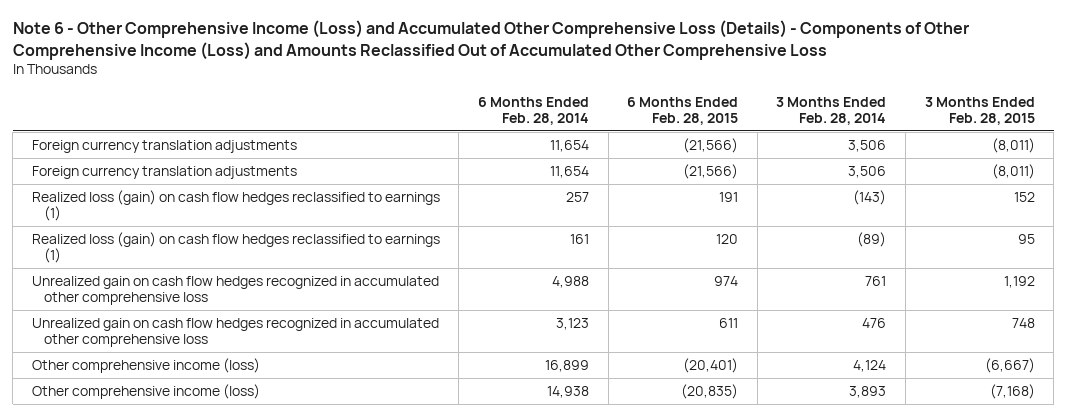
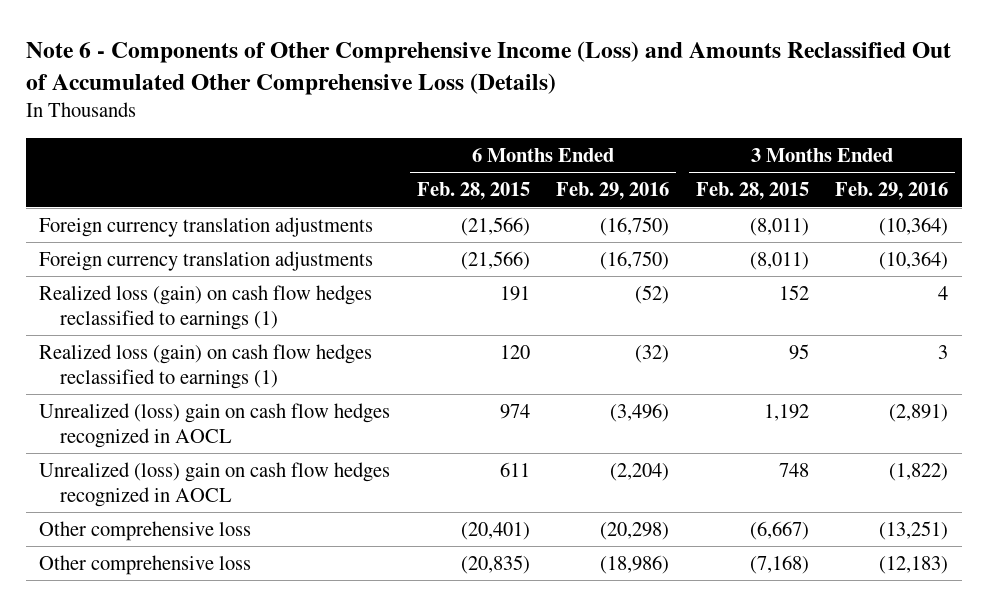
- Note 6 - Other Comprehensive Income (Loss) and Accumulated Other Comprehensive Loss (Details) - Components of Other Comprehensive Income (Loss) and Amounts Reclassified Out of Accumulated Other Comprehensive Loss
+ Note 6 - Components of Other Comprehensive Income (Loss) and Amounts Reclassified Out of Accumulated Other Comprehensive Loss (Details)
- | 6 Months Ended Feb. 28, 2014 | 6 Months Ended Feb. 28, 2015 | 3 Months Ended Feb. 28, 2014 | 3 Months Ended Feb. 28, 2015
+ | 6 Months Ended Feb. 28, 2015 | 6 Months Ended Feb. 29, 2016 | 3 Months Ended Feb. 28, 2015 | 3 Months Ended Feb. 29, 2016
- Unrealized gain on cash flow hedges recognized in accumulated other comprehensive loss | 4,988 | 974 | 761 | 1,192
- Unrealized gain on cash flow hedges recognized in accumulated other comprehensive loss | 3,123 | 611 | 476 | 748
- Other comprehensive income (loss) | 16,899 | (20,401) | 4,124 | (6,667)
- Other comprehensive income (loss) | 14,938 | (20,835) | 3,893 | (7,168)
+ Unrealized (loss) gain on cash flow hedges recognized in AOCL | 974 | (3,496) | 1,192 | (2,891)
+ Unrealized (loss) gain on cash flow hedges recognized in AOCL | 611 | (2,204) | 748 | (1,822)
+ Other comprehensive loss | (20,401) | (20,298) | (6,667) | (13,251)
+ Other comprehensive loss | (20,835) | (18,986) | (7,168) | (12,183)

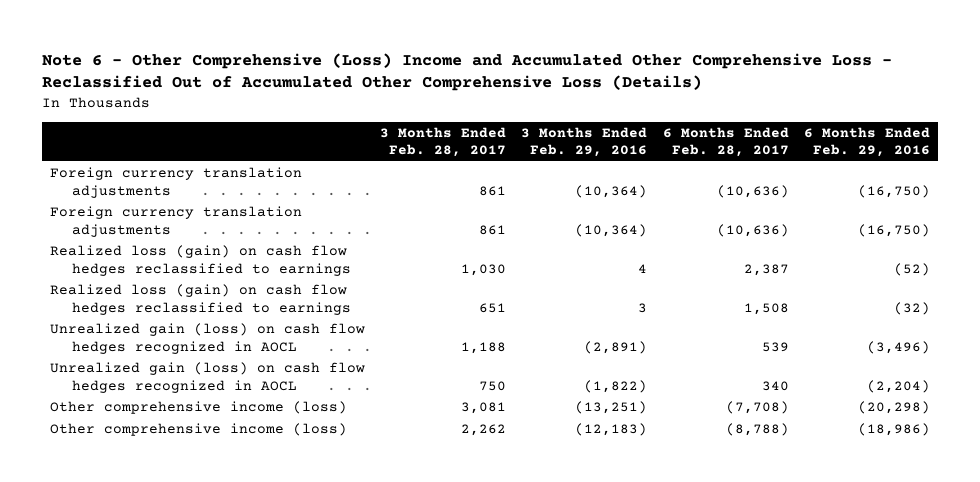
- Note 6 - Components of Other Comprehensive Income (Loss) and Amounts Reclassified Out of Accumulated Other Comprehensive Loss (Details)
+ Note 6 - Other Comprehensive (Loss) Income and Accumulated Other Comprehensive Loss - Reclassified Out of Accumulated Other Comprehensive Loss (Details)
- | 6 Months Ended Feb. 28, 2015 | 6 Months Ended Feb. 29, 2016 | 3 Months Ended Feb. 28, 2015 | 3 Months Ended Feb. 29, 2016
+ | 3 Months Ended Feb. 28, 2017 | 3 Months Ended Feb. 29, 2016 | 6 Months Ended Feb. 28, 2017 | 6 Months Ended Feb. 29, 2016
- Realized loss (gain) on cash flow hedges reclassified to earnings (1) | 191 | (52) | 152 | 4
- Realized loss (gain) on cash flow hedges reclassified to earnings (1) | 120 | (32) | 95 | 3
- Unrealized (loss) gain on cash flow hedges recognized in AOCL | 974 | (3,496) | 1,192 | (2,891)
- Unrealized (loss) gain on cash flow hedges recognized in AOCL | 611 | (2,204) | 748 | (1,822)
- Other comprehensive loss | (20,401) | (20,298) | (6,667) | (13,251)
- Other comprehensive loss | (20,835) | (18,986) | (7,168) | (12,183)
+ Realized loss (gain) on cash flow hedges reclassified to earnings | 1,030 | 4 | 2,387 | (52)
+ Realized loss (gain) on cash flow hedges reclassified to earnings | 651 | 3 | 1,508 | (32)
+ Unrealized gain (loss) on cash flow hedges recognized in AOCL | 1,188 | (2,891) | 539 | (3,496)
+ Unrealized gain (loss) on cash flow hedges recognized in AOCL | 750 | (1,822) | 340 | (2,204)
+ Other comprehensive income (loss) | 3,081 | (13,251) | (7,708) | (20,298)
+ Other comprehensive income (loss) | 2,262 | (12,183) | (8,788) | (18,986)

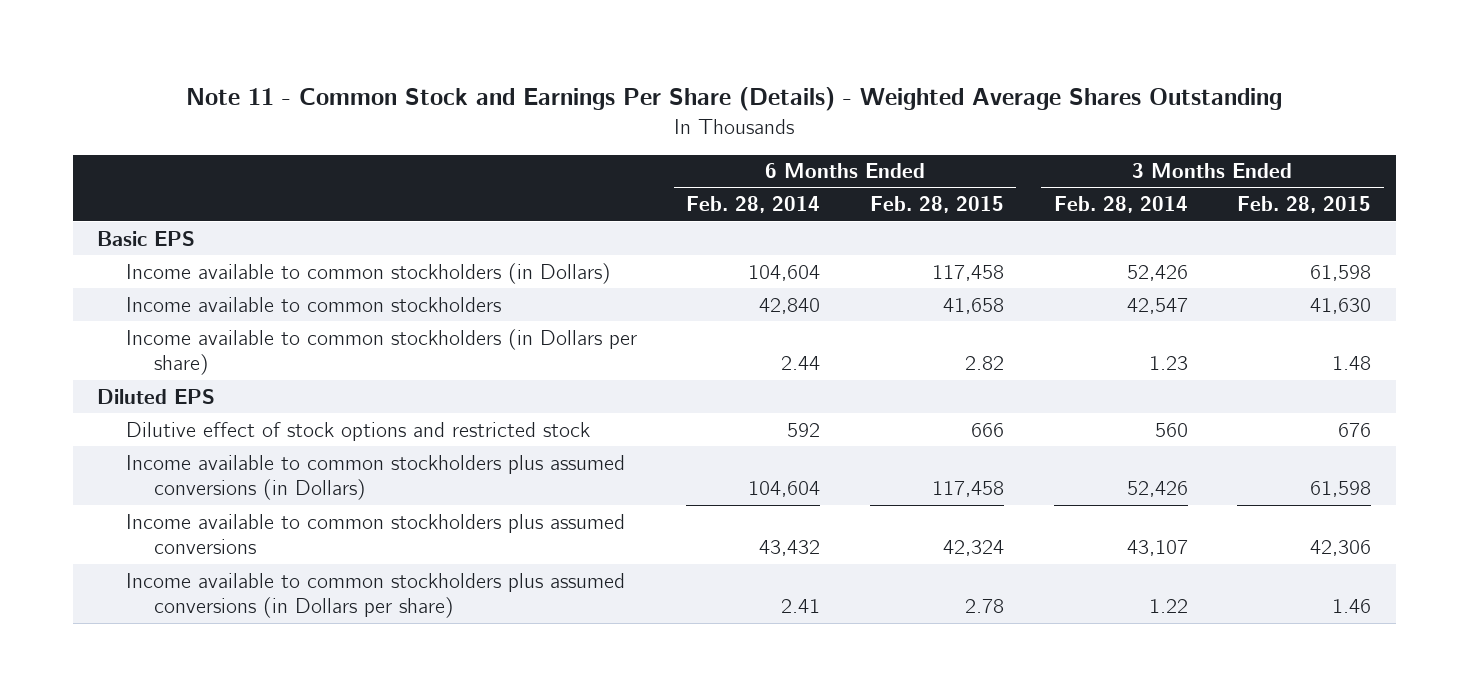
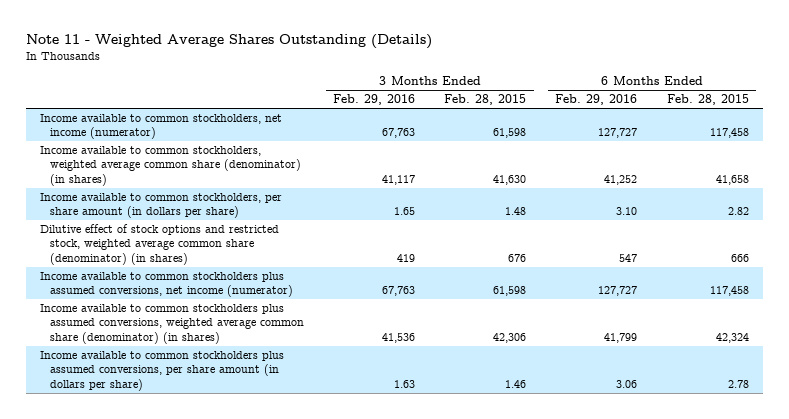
- Note 11 - Common Stock and Earnings Per Share (Details) - Weighted Average Shares Outstanding
+ Note 11 - Weighted Average Shares Outstanding (Details)
- | 6 Months Ended Feb. 28, 2014 | 6 Months Ended Feb. 28, 2015 | 3 Months Ended Feb. 28, 2014 | 3 Months Ended Feb. 28, 2015
+ | 3 Months Ended Feb. 29, 2016 | 3 Months Ended Feb. 28, 2015 | 6 Months Ended Feb. 29, 2016 | 6 Months Ended Feb. 28, 2015
- Basic EPS
- Income available to common stockholders (in Dollars) | 104,604 | 117,458 | 52,426 | 61,598
- Income available to common stockholders | 42,840 | 41,658 | 42,547 | 41,630
- Income available to common stockholders (in Dollars per share) | 2.44 | 2.82 | 1.23 | 1.48
- Diluted EPS
- Dilutive effect of stock options and restricted stock | 592 | 666 | 560 | 676
- Income available to common stockholders plus assumed conversions (in Dollars) | 104,604 | 117,458 | 52,426 | 61,598
- Income available to common stockholders plus assumed conversions | 43,432 | 42,324 | 43,107 | 42,306
- Income available to common stockholders plus assumed conversions (in Dollars per share) | 2.41 | 2.78 | 1.22 | 1.46
+ Income available to common stockholders, net income (numerator) | 67,763 | 61,598 | 127,727 | 117,458
+ Income available to common stockholders, weighted average common share (denominator) (in shares) | 41,117 | 41,630 | 41,252 | 41,658
+ Income available to common stockholders, per share amount (in dollars per share) | 1.65 | 1.48 | 3.10 | 2.82
+ Dilutive effect of stock options and restricted stock, weighted average common share (denominator) (in shares) | 419 | 676 | 547 | 666
+ Income available to common stockholders plus assumed conversions, net income (numerator) | 67,763 | 61,598 | 127,727 | 117,458
+ Income available to common stockholders plus assumed conversions, weighted average common share (denominator) (in shares) | 41,536 | 42,306 | 41,799 | 42,324
+ Income available to common stockholders plus assumed conversions, per share amount (in dollars per share) | 1.63 | 1.46 | 3.06 | 2.78

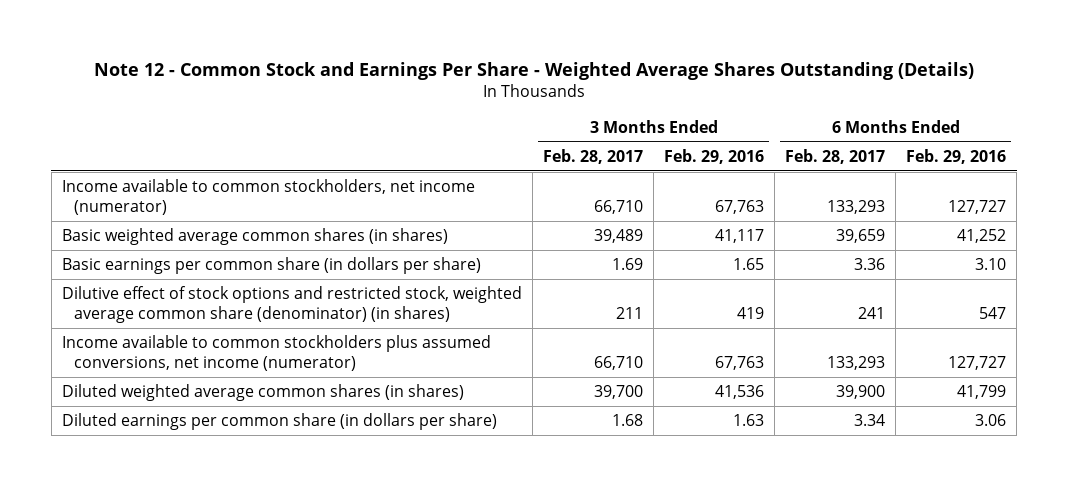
- Note 11 - Weighted Average Shares Outstanding (Details)
+ Note 12 - Common Stock and Earnings Per Share - Weighted Average Shares Outstanding (Details)
- | 3 Months Ended Feb. 29, 2016 | 3 Months Ended Feb. 28, 2015 | 6 Months Ended Feb. 29, 2016 | 6 Months Ended Feb. 28, 2015
+ | 3 Months Ended Feb. 28, 2017 | 3 Months Ended Feb. 29, 2016 | 6 Months Ended Feb. 28, 2017 | 6 Months Ended Feb. 29, 2016
- Income available to common stockholders, weighted average common share (denominator) (in shares) | 41,117 | 41,630 | 41,252 | 41,658
- Income available to common stockholders, per share amount (in dollars per share) | 1.65 | 1.48 | 3.10 | 2.82
+ Basic weighted average common shares (in shares) | 39,489 | 41,117 | 39,659 | 41,252
+ Basic earnings per common share (in dollars per share) | 1.69 | 1.65 | 3.36 | 3.10
- Income available to common stockholders plus assumed conversions, weighted average common share (denominator) (in shares) | 41,536 | 42,306 | 41,799 | 42,324
- Income available to common stockholders plus assumed conversions, per share amount (in dollars per share) | 1.63 | 1.46 | 3.06 | 2.78
+ Diluted weighted average common shares (in shares) | 39,700 | 41,536 | 39,900 | 41,799
+ Diluted earnings per common share (in dollars per share) | 1.68 | 1.63 | 3.34 | 3.06

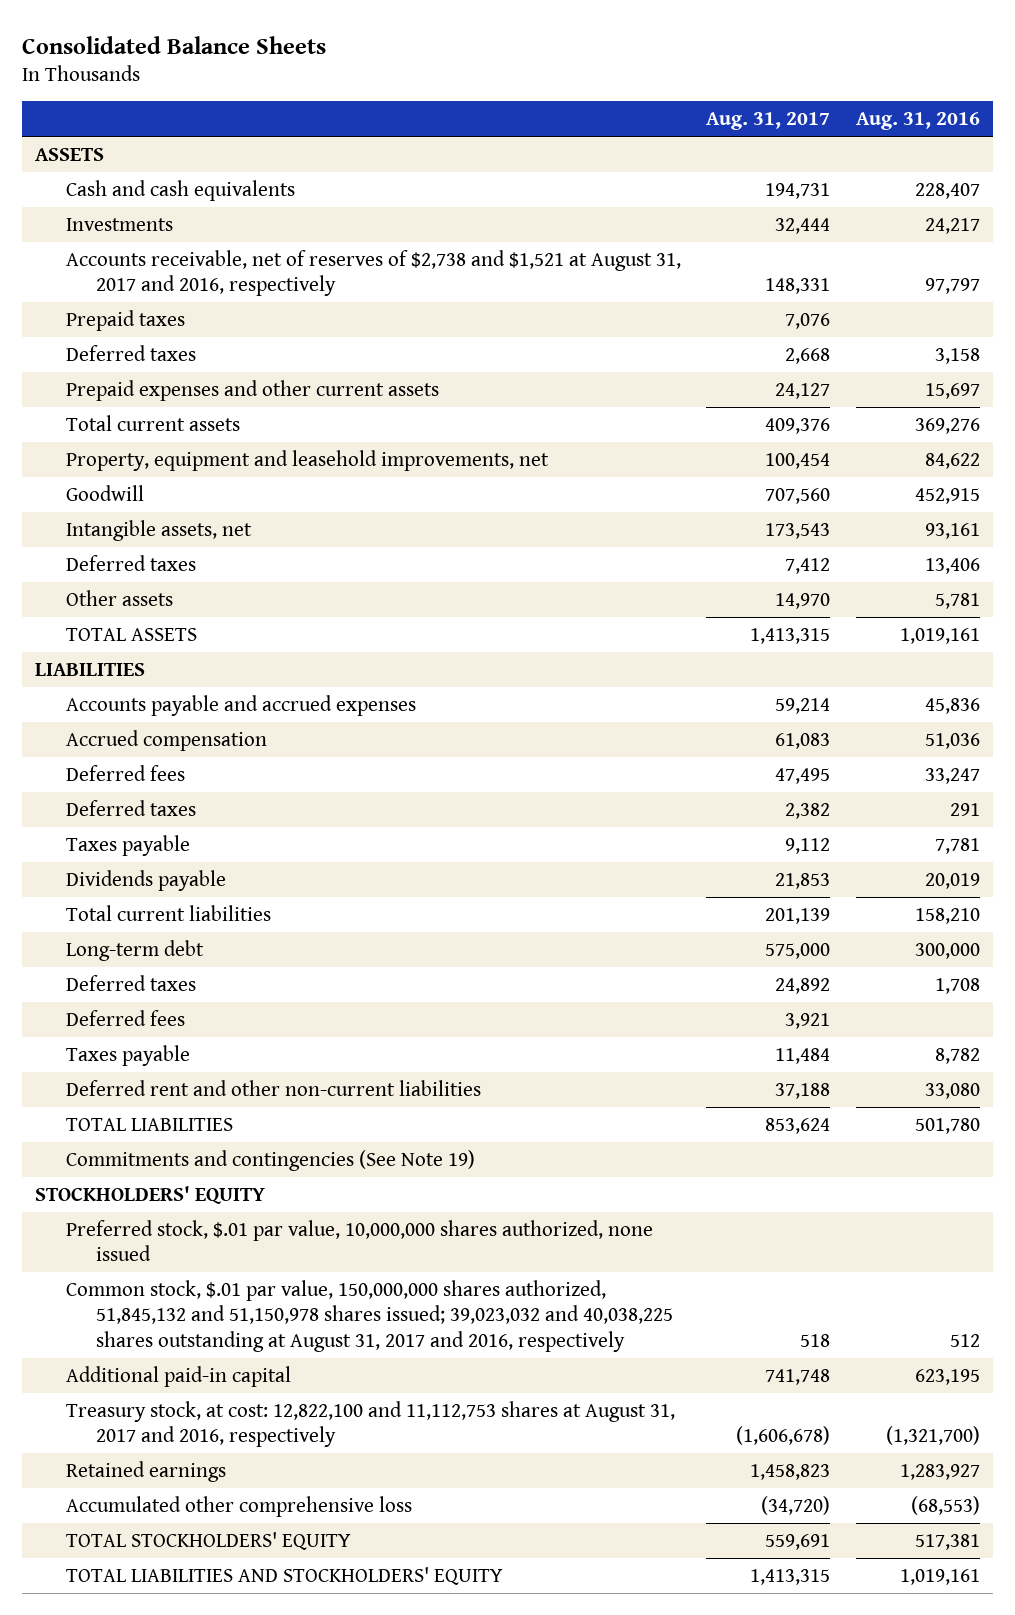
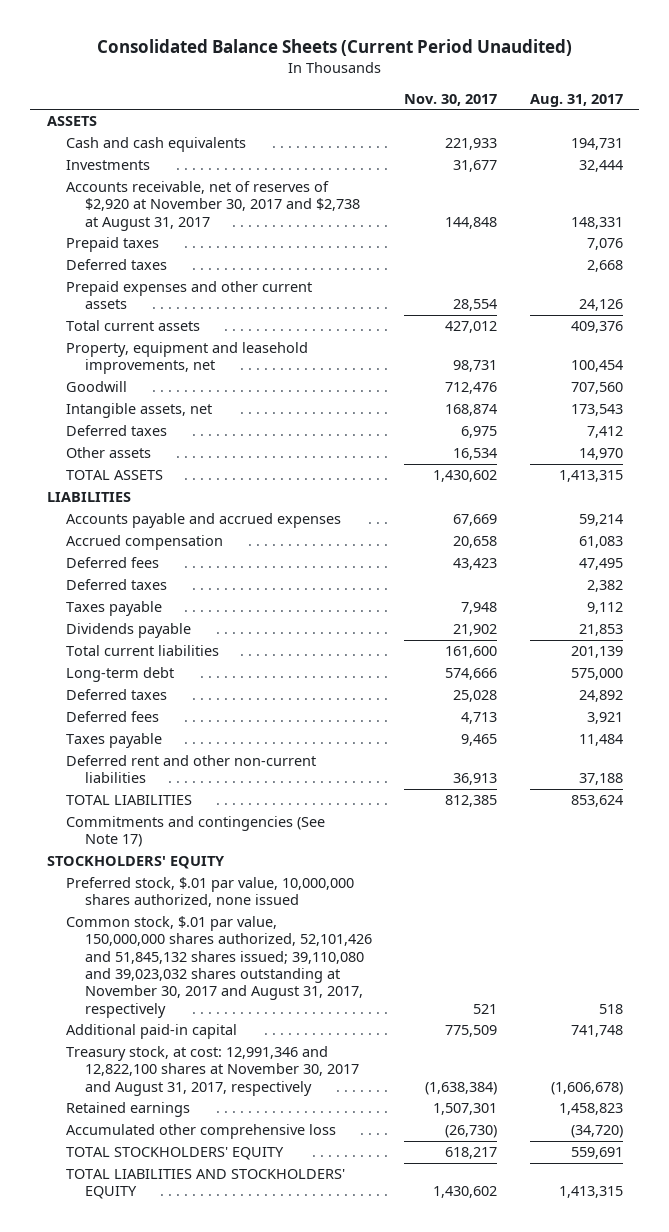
- Consolidated Balance Sheets
+ Consolidated Balance Sheets (Current Period Unaudited)
- | Aug. 31, 2017 | Aug. 31, 2016
+ | Nov. 30, 2017 | Aug. 31, 2017
- Accounts receivable, net of reserves of $2,738 and $1,521 at August 31, 2017 and 2016, respectively | 148,331 | 97,797
+ Accounts receivable, net of reserves of $2,920 at November 30, 2017 and $2,738 at August 31, 2017 | 144,848 | 148,331
- Prepaid expenses and other current assets | 24,127 | 15,697
+ Prepaid expenses and other current assets | 28,554 | 24,126
- Commitments and contingencies (See Note 19)
+ Commitments and contingencies (See Note 17)
- Common stock, $.01 par value, 150,000,000 shares authorized, 51,845,132 and 51,150,978 shares issued; 39,023,032 and 40,038,225 shares outstanding at August 31, 2017 and 2016, respectively | 518 | 512
+ Common stock, $.01 par value, 150,000,000 shares authorized, 52,101,426 and 51,845,132 shares issued; 39,110,080 and 39,023,032 shares outstanding at November 30, 2017 and August 31, 2017, respectively | 521 | 518
- Treasury stock, at cost: 12,822,100 and 11,112,753 shares at August 31, 2017 and 2016, respectively | (1,606,678) | (1,321,700)
+ Treasury stock, at cost: 12,991,346 and 12,822,100 shares at November 30, 2017 and August 31, 2017, respectively | (1,638,384) | (1,606,678)

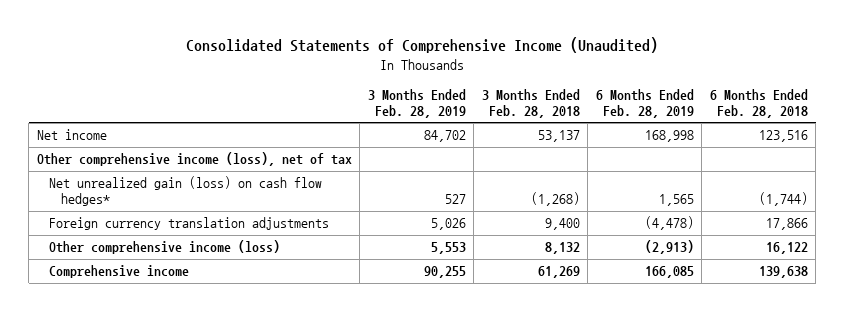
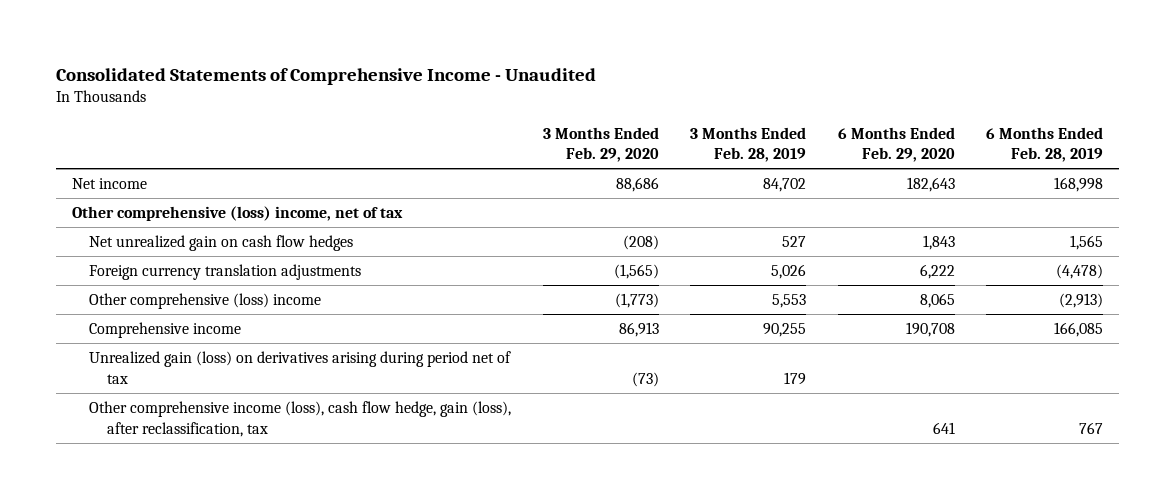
- Consolidated Statements of Comprehensive Income (Unaudited)
+ Consolidated Statements of Comprehensive Income - Unaudited
- | 3 Months Ended Feb. 28, 2019 | 3 Months Ended Feb. 28, 2018 | 6 Months Ended Feb. 28, 2019 | 6 Months Ended Feb. 28, 2018
+ | 3 Months Ended Feb. 29, 2020 | 3 Months Ended Feb. 28, 2019 | 6 Months Ended Feb. 29, 2020 | 6 Months Ended Feb. 28, 2019
- Other comprehensive income (loss), net of tax
- Net unrealized gain (loss) on cash flow hedges* | 527 | (1,268) | 1,565 | (1,744)
+ Other comprehensive (loss) income, net of tax
+ Net unrealized gain on cash flow hedges | (208) | 527 | 1,843 | 1,565
- Other comprehensive income (loss) | 5,553 | 8,132 | (2,913) | 16,122
+ Other comprehensive (loss) income | (1,773) | 5,553 | 8,065 | (2,913)
+ Unrealized gain (loss) on derivatives arising during period net of tax | (73) | 179 | |
+ Other comprehensive income (loss), cash flow hedge, gain (loss), after reclassification, tax | | | 641 | 767

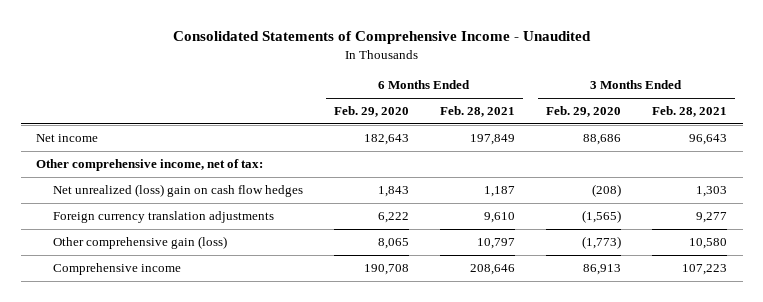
- | 3 Months Ended Feb. 29, 2020 | 3 Months Ended Feb. 28, 2019 | 6 Months Ended Feb. 29, 2020 | 6 Months Ended Feb. 28, 2019
+ | 6 Months Ended Feb. 29, 2020 | 6 Months Ended Feb. 28, 2021 | 3 Months Ended Feb. 29, 2020 | 3 Months Ended Feb. 28, 2021
- Other comprehensive (loss) income, net of tax
- Net unrealized gain on cash flow hedges | (208) | 527 | 1,843 | 1,565
+ Other comprehensive income, net of tax:
+ Net unrealized (loss) gain on cash flow hedges | 1,843 | 1,187 | (208) | 1,303
- Other comprehensive (loss) income | (1,773) | 5,553 | 8,065 | (2,913)
+ Other comprehensive gain (loss) | 8,065 | 10,797 | (1,773) | 10,580
- Unrealized gain (loss) on derivatives arising during period net of tax | (73) | 179 | |
- Other comprehensive income (loss), cash flow hedge, gain (loss), after reclassification, tax | | | 641 | 767

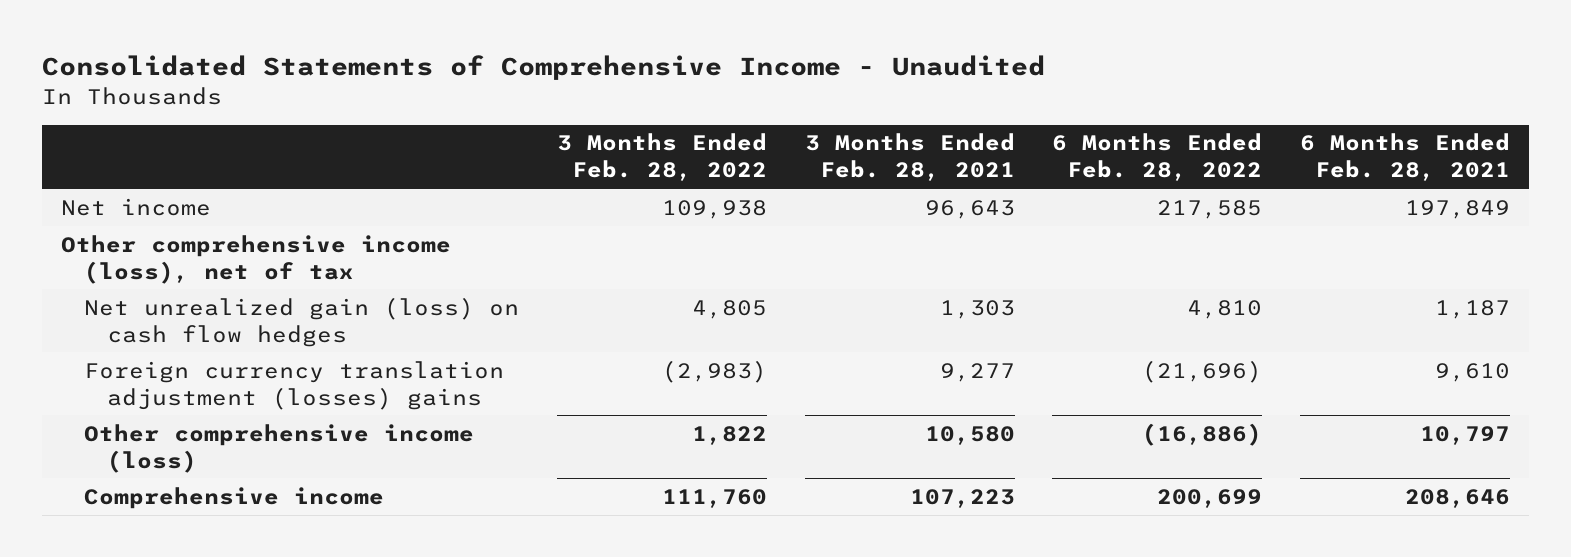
- | 6 Months Ended Feb. 29, 2020 | 6 Months Ended Feb. 28, 2021 | 3 Months Ended Feb. 29, 2020 | 3 Months Ended Feb. 28, 2021
+ | 3 Months Ended Feb. 28, 2022 | 3 Months Ended Feb. 28, 2021 | 6 Months Ended Feb. 28, 2022 | 6 Months Ended Feb. 28, 2021
- Other comprehensive income, net of tax:
- Net unrealized (loss) gain on cash flow hedges | 1,843 | 1,187 | (208) | 1,303
- Foreign currency translation adjustments | 6,222 | 9,610 | (1,565) | 9,277
- Other comprehensive gain (loss) | 8,065 | 10,797 | (1,773) | 10,580
+ Other comprehensive income (loss), net of tax
+ Net unrealized gain (loss) on cash flow hedges | 4,805 | 1,303 | 4,810 | 1,187
+ Foreign currency translation adjustment (losses) gains | (2,983) | 9,277 | (21,696) | 9,610
+ Other comprehensive income (loss) | 1,822 | 10,580 | (16,886) | 10,797

